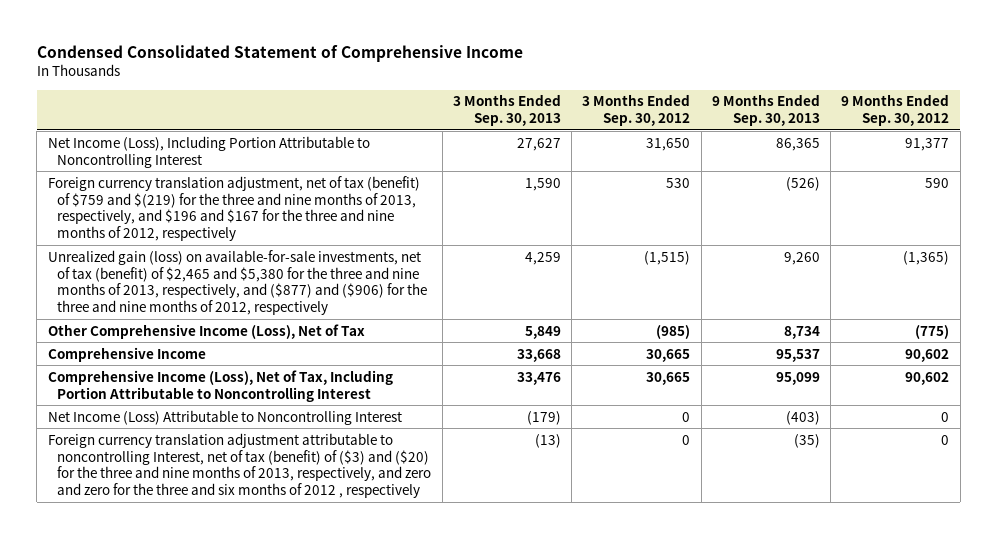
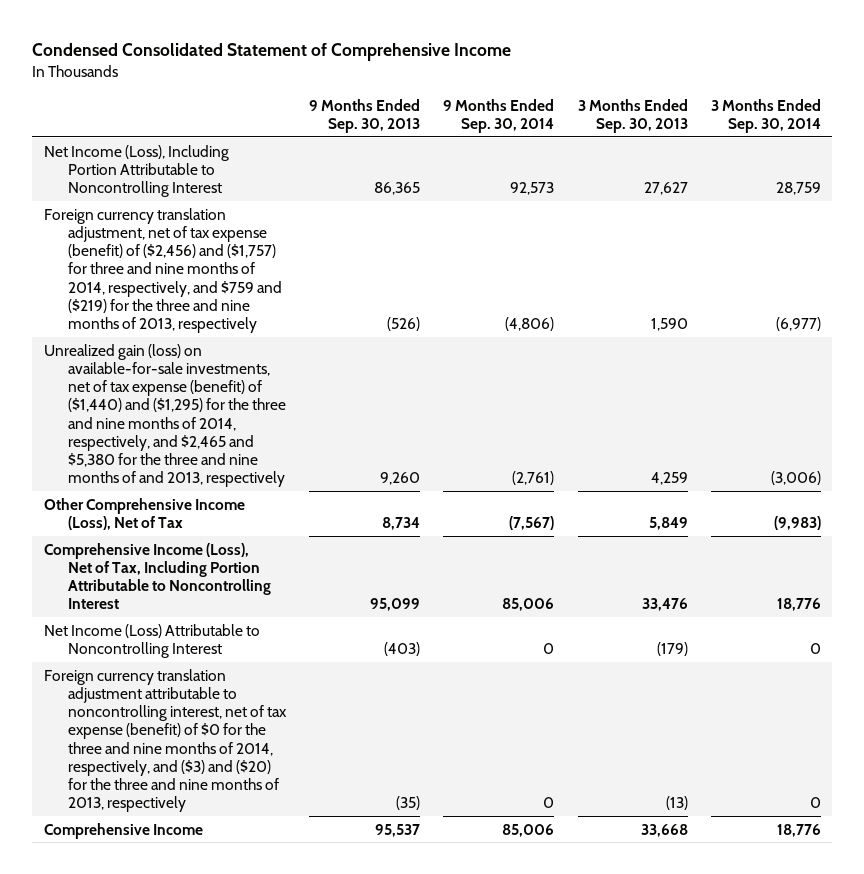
- | 3 Months Ended Sep. 30, 2013 | 3 Months Ended Sep. 30, 2012 | 9 Months Ended Sep. 30, 2013 | 9 Months Ended Sep. 30, 2012
+ | 9 Months Ended Sep. 30, 2013 | 9 Months Ended Sep. 30, 2014 | 3 Months Ended Sep. 30, 2013 | 3 Months Ended Sep. 30, 2014
- Foreign currency translation adjustment, net of tax (benefit) of $759 and $(219) for the three and nine months of 2013, respectively, and $196 and $167 for the three and nine months of 2012, respectively | 1,590 | 530 | (526) | 590
- Unrealized gain (loss) on available-for-sale investments, net of tax (benefit) of $2,465 and $5,380 for the three and nine months of 2013, respectively, and ($877) and ($906) for the three and nine months of 2012, respectively | 4,259 | (1,515) | 9,260 | (1,365)
+ Foreign currency translation adjustment, net of tax expense (benefit) of ($2,456) and ($1,757) for three and nine months of 2014, respectively, and $759 and ($219) for the three and nine months of 2013, respectively | (526) | (4,806) | 1,590 | (6,977)
+ Unrealized gain (loss) on available-for-sale investments, net of tax expense (benefit) of ($1,440) and ($1,295) for the three and nine months of 2014, respectively, and $2,465 and $5,380 for the three and nine months of and 2013, respectively | 9,260 | (2,761) | 4,259 | (3,006)
- Foreign currency translation adjustment attributable to noncontrolling Interest, net of tax (benefit) of ($3) and ($20) for the three and nine months of 2013, respectively, and zero and zero for the three and six months of 2012 , respectively | (13) | 0 | (35) | 0
+ Foreign currency translation adjustment attributable to noncontrolling interest, net of tax expense (benefit) of $0 for the three and nine months of 2014, respectively, and ($3) and ($20) for the three and nine months of 2013, respectively | (35) | 0 | (13) | 0
moved down: Comprehensive Income | 95,537 | 85,006 | 33,668 | 18,776

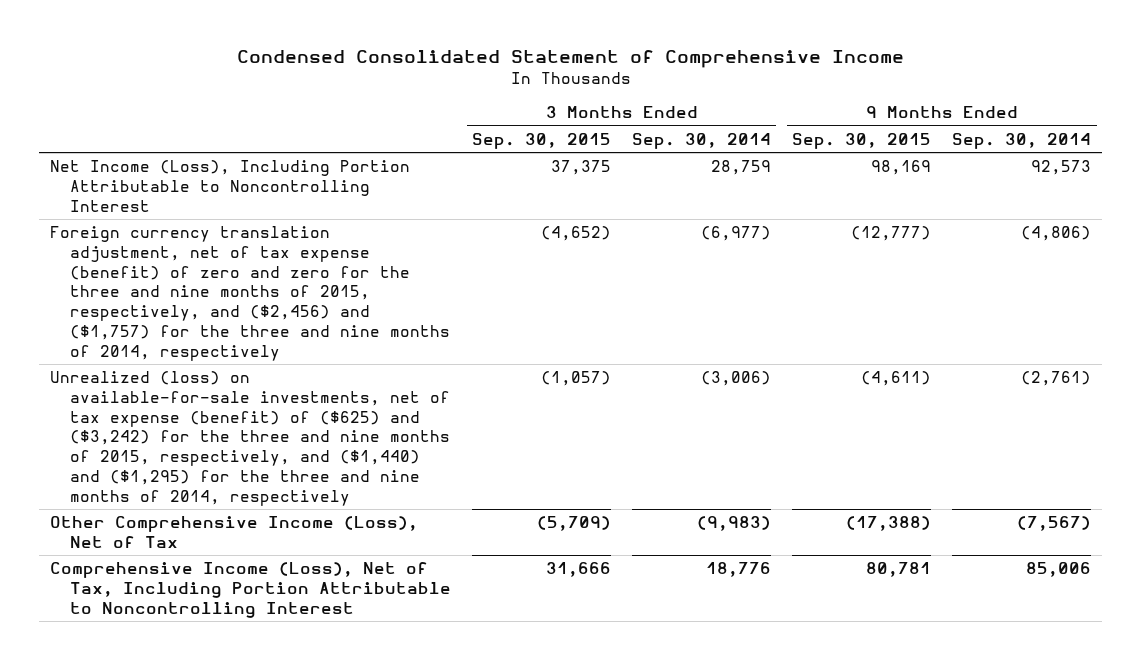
- | 9 Months Ended Sep. 30, 2013 | 9 Months Ended Sep. 30, 2014 | 3 Months Ended Sep. 30, 2013 | 3 Months Ended Sep. 30, 2014
+ | 3 Months Ended Sep. 30, 2015 | 3 Months Ended Sep. 30, 2014 | 9 Months Ended Sep. 30, 2015 | 9 Months Ended Sep. 30, 2014
- Foreign currency translation adjustment, net of tax expense (benefit) of ($2,456) and ($1,757) for three and nine months of 2014, respectively, and $759 and ($219) for the three and nine months of 2013, respectively | (526) | (4,806) | 1,590 | (6,977)
- Unrealized gain (loss) on available-for-sale investments, net of tax expense (benefit) of ($1,440) and ($1,295) for the three and nine months of 2014, respectively, and $2,465 and $5,380 for the three and nine months of and 2013, respectively | 9,260 | (2,761) | 4,259 | (3,006)
+ Foreign currency translation adjustment, net of tax expense (benefit) of zero and zero for the three and nine months of 2015, respectively, and ($2,456) and ($1,757) for the three and nine months of 2014, respectively | (4,652) | (6,977) | (12,777) | (4,806)
+ Unrealized (loss) on available-for-sale investments, net of tax expense (benefit) of ($625) and ($3,242) for the three and nine months of 2015, respectively, and ($1,440) and ($1,295) for the three and nine months of 2014, respectively | (1,057) | (3,006) | (4,611) | (2,761)
- Net Income (Loss) Attributable to Noncontrolling Interest | (403) | 0 | (179) | 0
- Foreign currency translation adjustment attributable to noncontrolling interest, net of tax expense (benefit) of $0 for the three and nine months of 2014, respectively, and ($3) and ($20) for the three and nine months of 2013, respectively | (35) | 0 | (13) | 0
- Comprehensive Income | 95,537 | 85,006 | 33,668 | 18,776

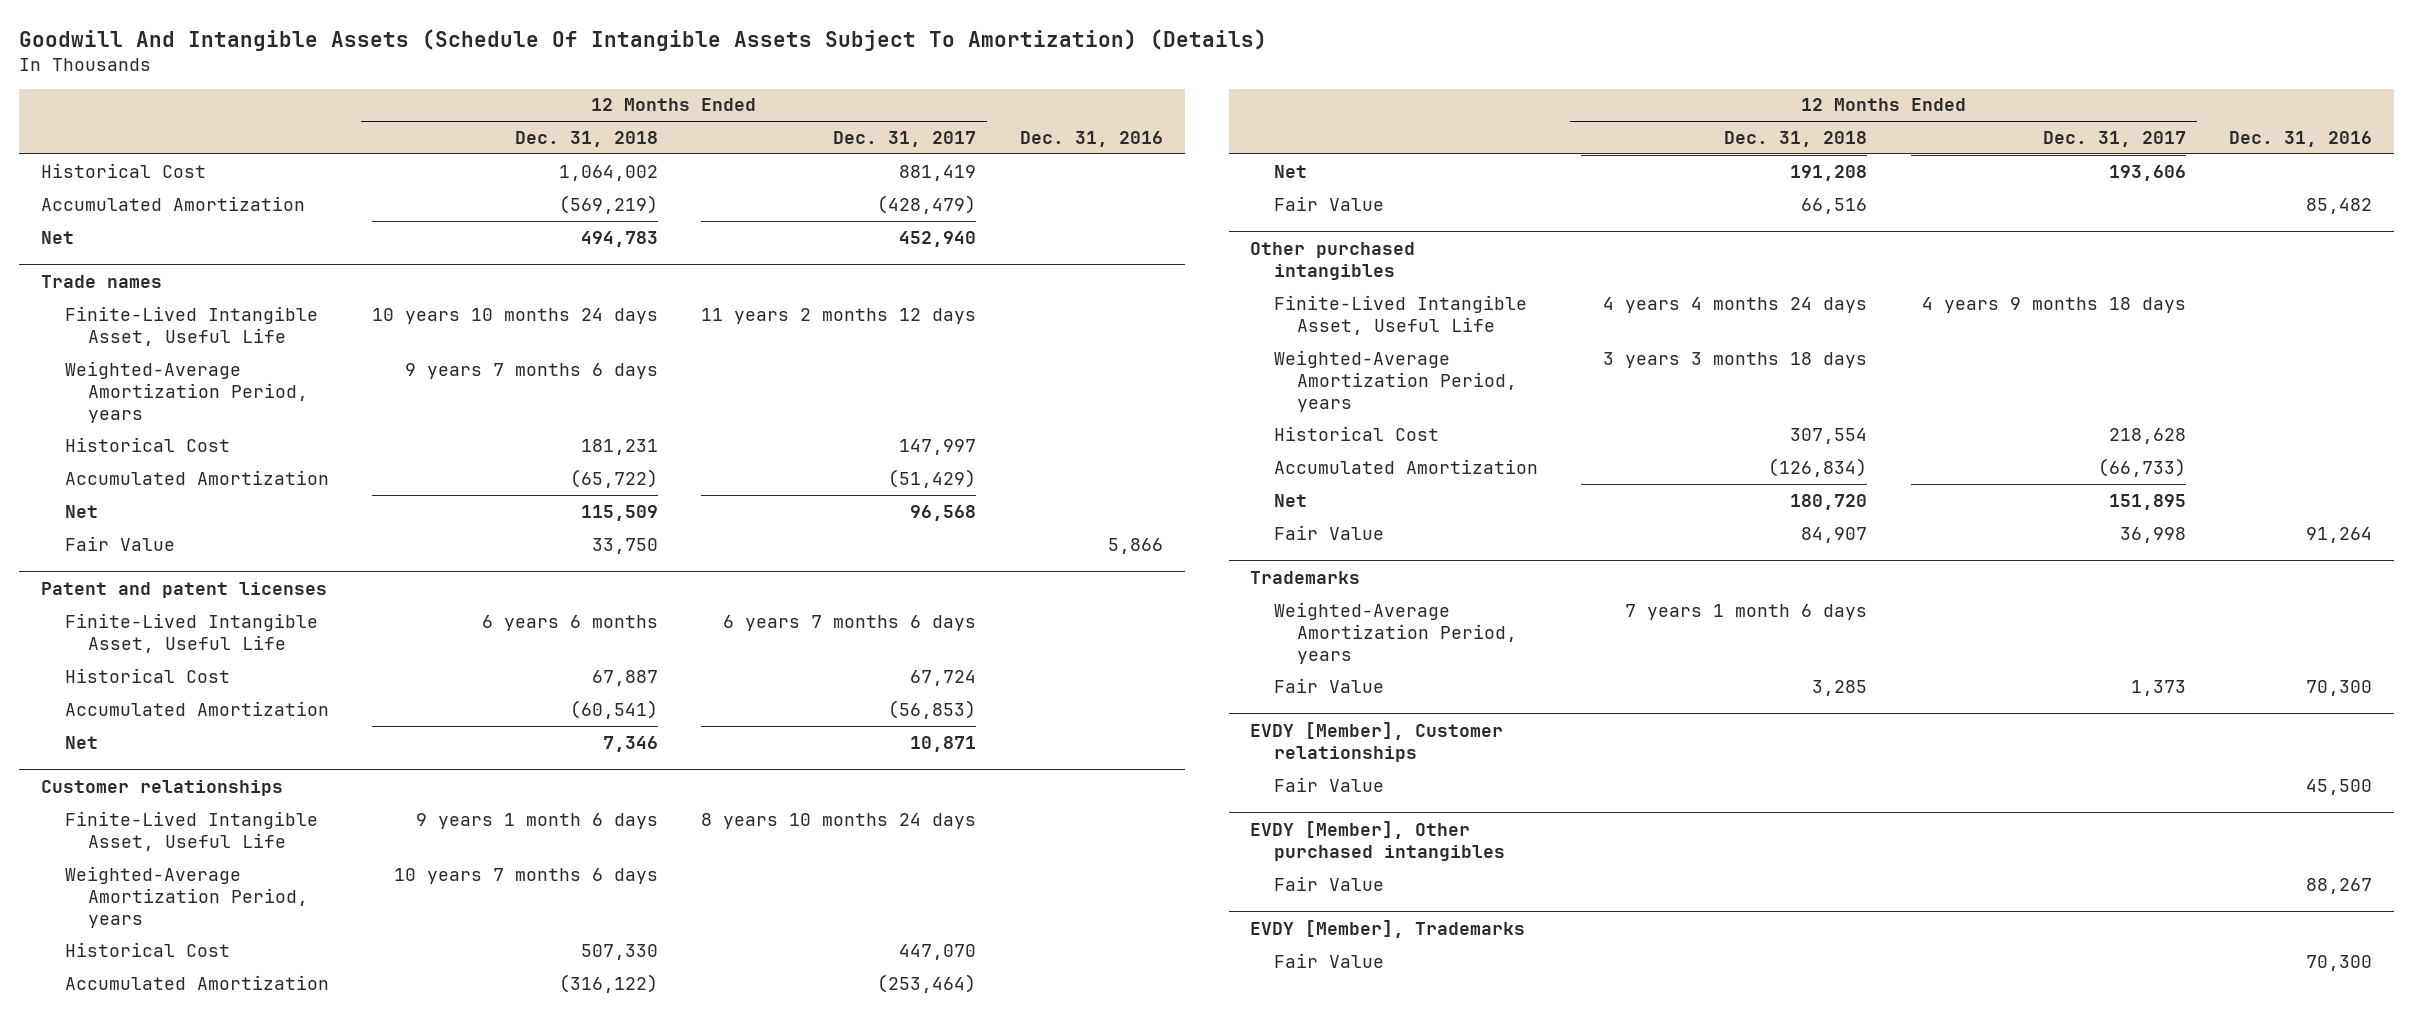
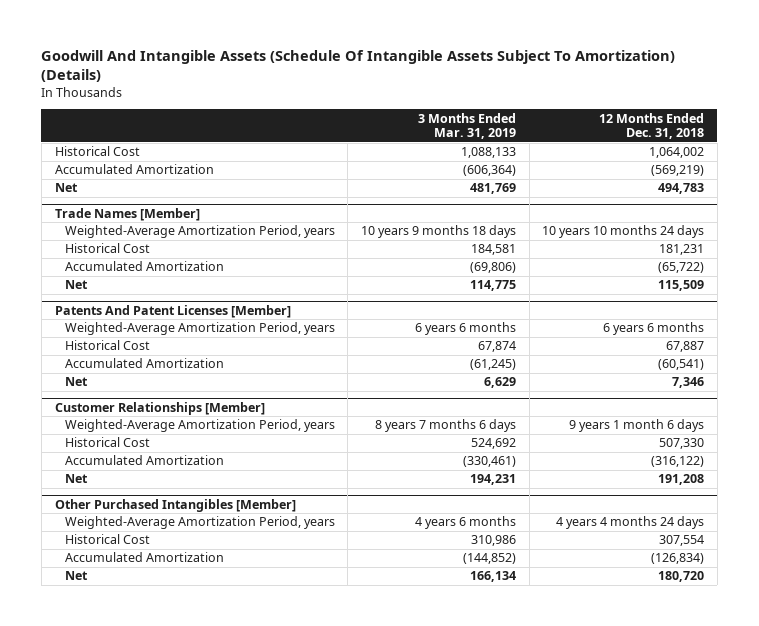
- | 12 Months Ended Dec. 31, 2018 | 12 Months Ended Dec. 31, 2017 | Dec. 31, 2016
+ | 3 Months Ended Mar. 31, 2019 | 12 Months Ended Dec. 31, 2018
- Trade names
- Finite-Lived Intangible Asset, Useful Life | 10 years 10 months 24 days | 11 years 2 months 12 days |
- Weighted-Average Amortization Period, years | 9 years 7 months 6 days | |
+ Trade Names [Member]
+ Weighted-Average Amortization Period, years | 10 years 9 months 18 days | 10 years 10 months 24 days
- Fair Value | 33,750 | | 5,866
- Patent and patent licenses
- Finite-Lived Intangible Asset, Useful Life | 6 years 6 months | 6 years 7 months 6 days |
+ Patents And Patent Licenses [Member]
+ Weighted-Average Amortization Period, years | 6 years 6 months | 6 years 6 months
- Customer relationships
- Finite-Lived Intangible Asset, Useful Life | 9 years 1 month 6 days | 8 years 10 months 24 days |
- Weighted-Average Amortization Period, years | 10 years 7 months 6 days | |
+ Customer Relationships [Member]
+ Weighted-Average Amortization Period, years | 8 years 7 months 6 days | 9 years 1 month 6 days
- Fair Value | 66,516 | | 85,482
- Other purchased intangibles
- Finite-Lived Intangible Asset, Useful Life | 4 years 4 months 24 days | 4 years 9 months 18 days |
- Weighted-Average Amortization Period, years | 3 years 3 months 18 days | |
+ Other Purchased Intangibles [Member]
+ Weighted-Average Amortization Period, years | 4 years 6 months | 4 years 4 months 24 days
- Fair Value | 84,907 | 36,998 | 91,264
- Trademarks
- Weighted-Average Amortization Period, years | 7 years 1 month 6 days | |
- Fair Value | 3,285 | 1,373 | 70,300
- EVDY [Member], Customer relationships
- Fair Value | | | 45,500
- EVDY [Member], Other purchased intangibles
- Fair Value | | | 88,267
- EVDY [Member], Trademarks
- Fair Value | | | 70,300

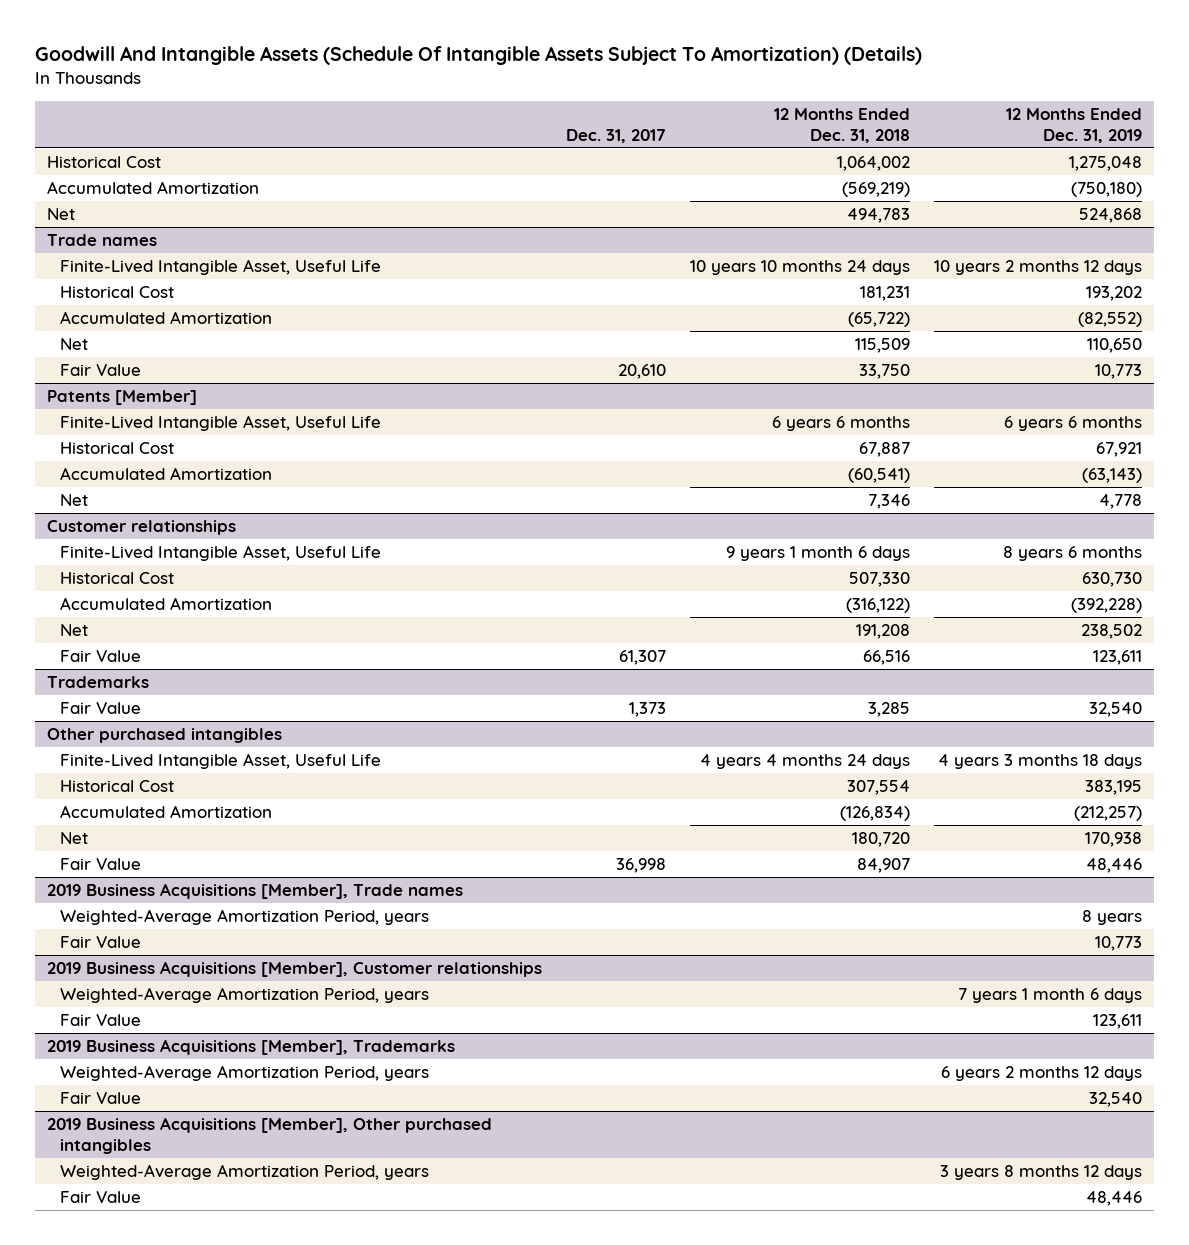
- | 3 Months Ended Mar. 31, 2019 | 12 Months Ended Dec. 31, 2018
+ | Dec. 31, 2017 | 12 Months Ended Dec. 31, 2018 | 12 Months Ended Dec. 31, 2019
- Trade Names [Member]
- Weighted-Average Amortization Period, years | 10 years 9 months 18 days | 10 years 10 months 24 days
+ Trade names
+ Finite-Lived Intangible Asset, Useful Life | | 10 years 10 months 24 days | 10 years 2 months 12 days
- Patents And Patent Licenses [Member]
- Weighted-Average Amortization Period, years | 6 years 6 months | 6 years 6 months
+ Fair Value | 20,610 | 33,750 | 10,773
+ Patents [Member]
+ Finite-Lived Intangible Asset, Useful Life | | 6 years 6 months | 6 years 6 months
- Customer Relationships [Member]
- Weighted-Average Amortization Period, years | 8 years 7 months 6 days | 9 years 1 month 6 days
+ Customer relationships
+ Finite-Lived Intangible Asset, Useful Life | | 9 years 1 month 6 days | 8 years 6 months
- Other Purchased Intangibles [Member]
- Weighted-Average Amortization Period, years | 4 years 6 months | 4 years 4 months 24 days
+ Fair Value | 61,307 | 66,516 | 123,611
+ Trademarks
+ Fair Value | 1,373 | 3,285 | 32,540
+ Other purchased intangibles
+ Finite-Lived Intangible Asset, Useful Life | | 4 years 4 months 24 days | 4 years 3 months 18 days
+ Fair Value | 36,998 | 84,907 | 48,446
+ 2019 Business Acquisitions [Member], Trade names
+ Weighted-Average Amortization Period, years | | | 8 years
+ Fair Value | | | 10,773
+ 2019 Business Acquisitions [Member], Customer relationships
+ Weighted-Average Amortization Period, years | | | 7 years 1 month 6 days
+ Fair Value | | | 123,611
+ 2019 Business Acquisitions [Member], Trademarks
+ Weighted-Average Amortization Period, years | | | 6 years 2 months 12 days
+ Fair Value | | | 32,540
+ 2019 Business Acquisitions [Member], Other purchased intangibles
+ Weighted-Average Amortization Period, years | | | 3 years 8 months 12 days
+ Fair Value | | | 48,446

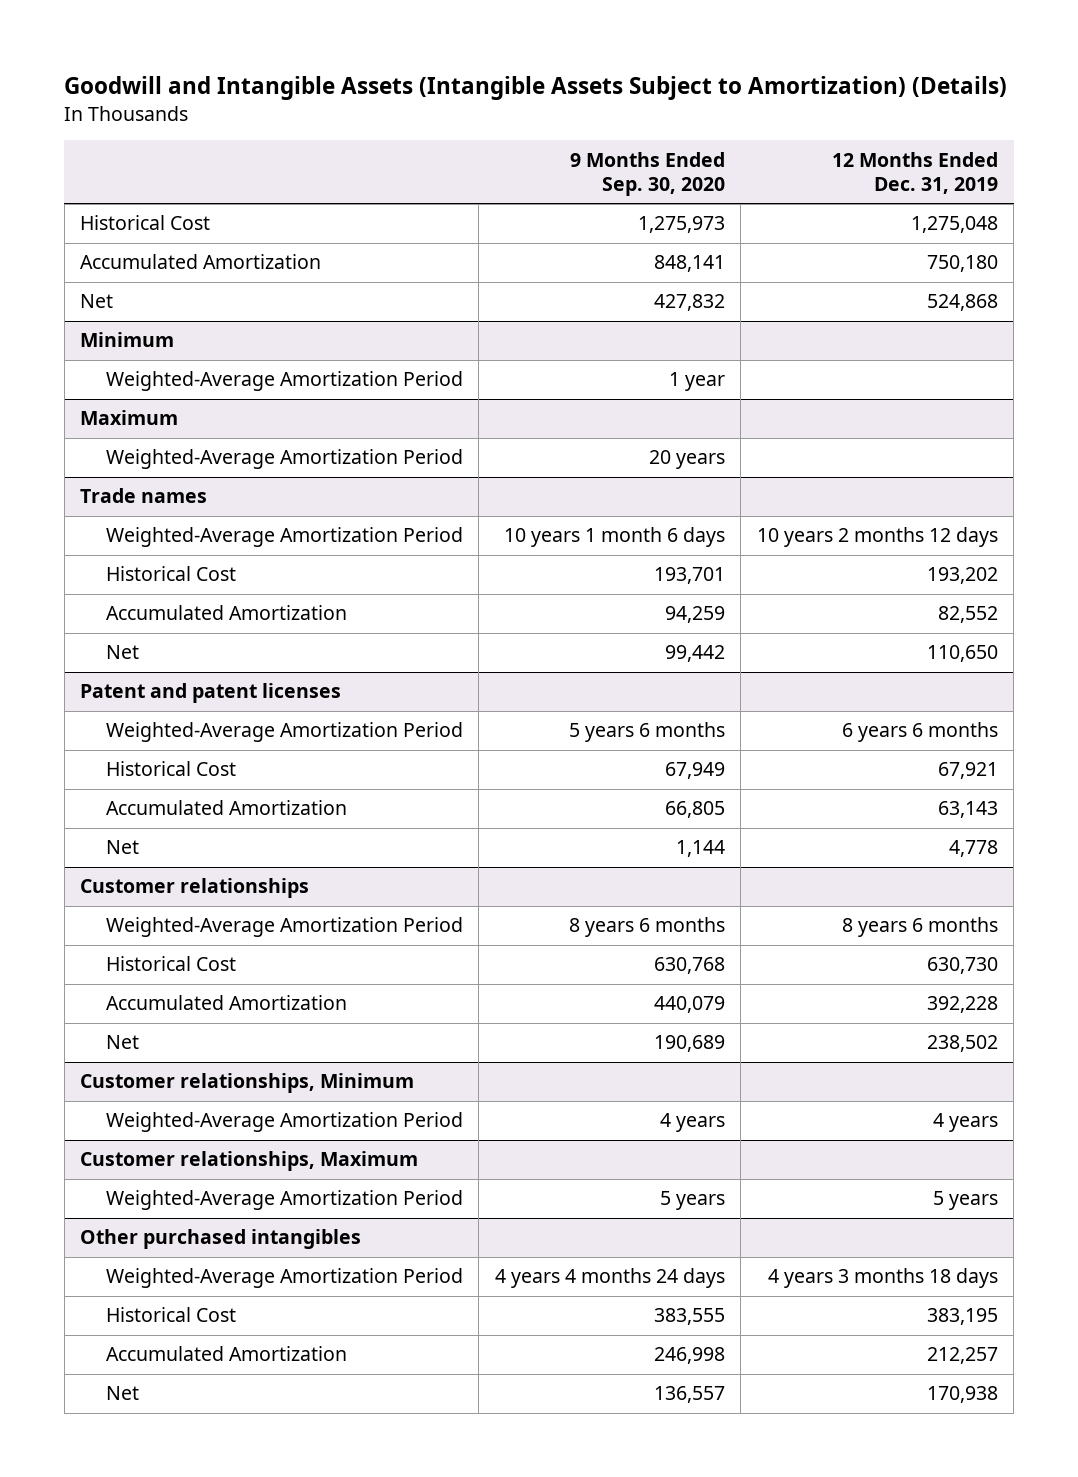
- Goodwill And Intangible Assets (Schedule Of Intangible Assets Subject To Amortization) (Details)
+ Goodwill and Intangible Assets (Intangible Assets Subject to Amortization) (Details)
- | Dec. 31, 2017 | 12 Months Ended Dec. 31, 2018 | 12 Months Ended Dec. 31, 2019
+ | 9 Months Ended Sep. 30, 2020 | 12 Months Ended Dec. 31, 2019
- Accumulated Amortization | | (569,219) | (750,180)
+ Accumulated Amortization | 848,141 | 750,180
+ Minimum
+ Weighted-Average Amortization Period | 1 year |
+ Maximum
+ Weighted-Average Amortization Period | 20 years |
@ Trade names
- Finite-Lived Intangible Asset, Useful Life | | 10 years 10 months 24 days | 10 years 2 months 12 days
+ Weighted-Average Amortization Period | 10 years 1 month 6 days | 10 years 2 months 12 days
- Accumulated Amortization | | (65,722) | (82,552)
+ Accumulated Amortization | 94,259 | 82,552
- Fair Value | 20,610 | 33,750 | 10,773
- Patents [Member]
- Finite-Lived Intangible Asset, Useful Life | | 6 years 6 months | 6 years 6 months
+ Patent and patent licenses
+ Weighted-Average Amortization Period | 5 years 6 months | 6 years 6 months
- Accumulated Amortization | | (60,541) | (63,143)
+ Accumulated Amortization | 66,805 | 63,143
@ Customer relationships
- Finite-Lived Intangible Asset, Useful Life | | 9 years 1 month 6 days | 8 years 6 months
+ Weighted-Average Amortization Period | 8 years 6 months | 8 years 6 months
- Accumulated Amortization | | (316,122) | (392,228)
+ Accumulated Amortization | 440,079 | 392,228
- Fair Value | 61,307 | 66,516 | 123,611
- Trademarks
- Fair Value | 1,373 | 3,285 | 32,540
+ Customer relationships, Minimum
+ Weighted-Average Amortization Period | 4 years | 4 years
+ Customer relationships, Maximum
+ Weighted-Average Amortization Period | 5 years | 5 years
@ Other purchased intangibles
- Finite-Lived Intangible Asset, Useful Life | | 4 years 4 months 24 days | 4 years 3 months 18 days
+ Weighted-Average Amortization Period | 4 years 4 months 24 days | 4 years 3 months 18 days
- Accumulated Amortization | | (126,834) | (212,257)
+ Accumulated Amortization | 246,998 | 212,257
- Fair Value | 36,998 | 84,907 | 48,446
- 2019 Business Acquisitions [Member], Trade names
- Weighted-Average Amortization Period, years | | | 8 years
- Fair Value | | | 10,773
- 2019 Business Acquisitions [Member], Customer relationships
- Weighted-Average Amortization Period, years | | | 7 years 1 month 6 days
- Fair Value | | | 123,611
- 2019 Business Acquisitions [Member], Trademarks
- Weighted-Average Amortization Period, years | | | 6 years 2 months 12 days
- Fair Value | | | 32,540
- 2019 Business Acquisitions [Member], Other purchased intangibles
- Weighted-Average Amortization Period, years | | | 3 years 8 months 12 days
- Fair Value | | | 48,446

